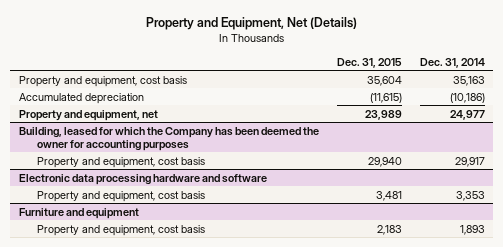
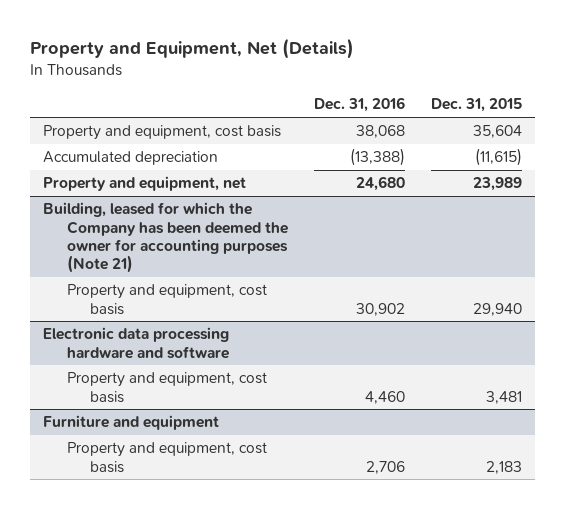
- | Dec. 31, 2015 | Dec. 31, 2014
+ | Dec. 31, 2016 | Dec. 31, 2015
- Building, leased for which the Company has been deemed the owner for accounting purposes
+ Building, leased for which the Company has been deemed the owner for accounting purposes (Note 21)

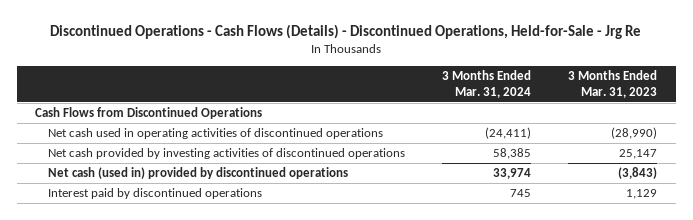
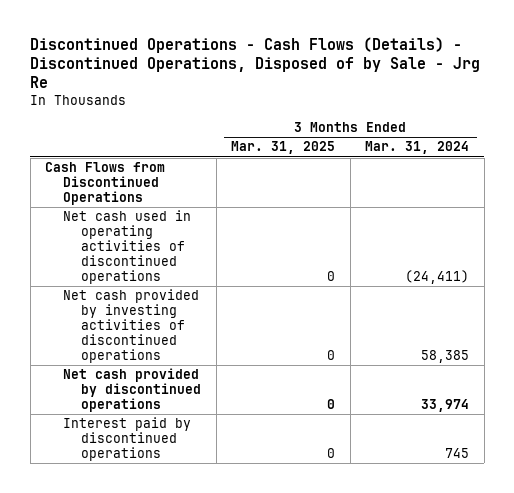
- Discontinued Operations - Cash Flows (Details) - Discontinued Operations, Held-for-Sale - Jrg Re
+ Discontinued Operations - Cash Flows (Details) - Discontinued Operations, Disposed of by Sale - Jrg Re
- | 3 Months Ended Mar. 31, 2024 | 3 Months Ended Mar. 31, 2023
+ | 3 Months Ended Mar. 31, 2025 | 3 Months Ended Mar. 31, 2024
- Net cash (used in) provided by discontinued operations | 33,974 | (3,843)
+ Net cash provided by discontinued operations | 0 | 33,974

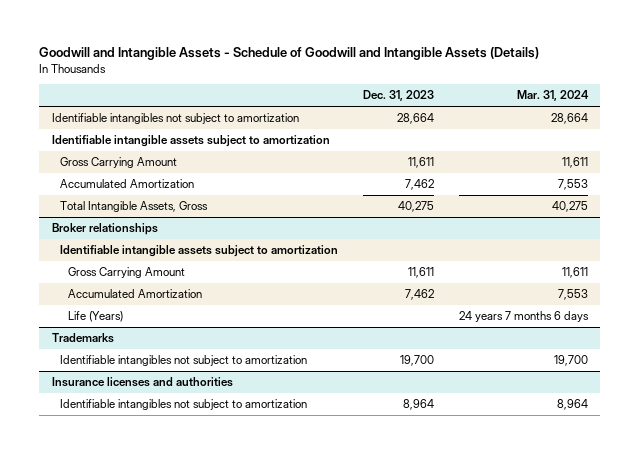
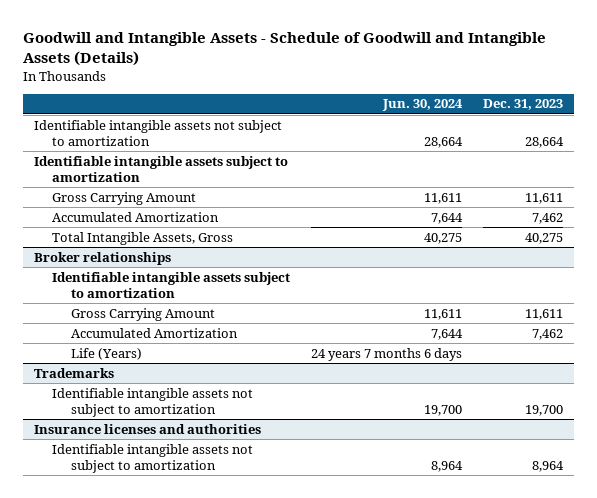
- | Dec. 31, 2023 | Mar. 31, 2024
+ | Jun. 30, 2024 | Dec. 31, 2023
- Identifiable intangibles not subject to amortization | 28,664 | 28,664
+ Identifiable intangible assets not subject to amortization | 28,664 | 28,664
@ Trademarks
- Identifiable intangibles not subject to amortization | 19,700 | 19,700
+ Identifiable intangible assets not subject to amortization | 19,700 | 19,700
@ Insurance licenses and authorities
- Identifiable intangibles not subject to amortization | 8,964 | 8,964
+ Identifiable intangible assets not subject to amortization | 8,964 | 8,964

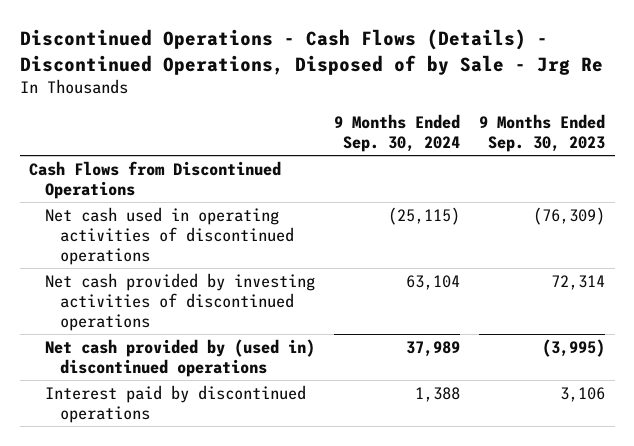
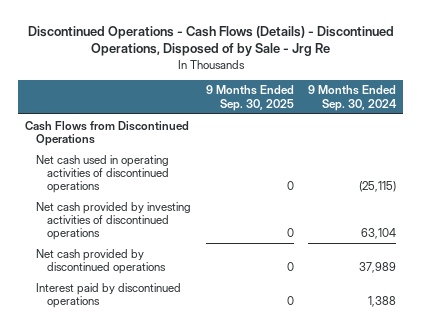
- | 9 Months Ended Sep. 30, 2024 | 9 Months Ended Sep. 30, 2023
+ | 9 Months Ended Sep. 30, 2025 | 9 Months Ended Sep. 30, 2024
- Net cash provided by (used in) discontinued operations | 37,989 | (3,995)
+ Net cash provided by discontinued operations | 0 | 37,989

